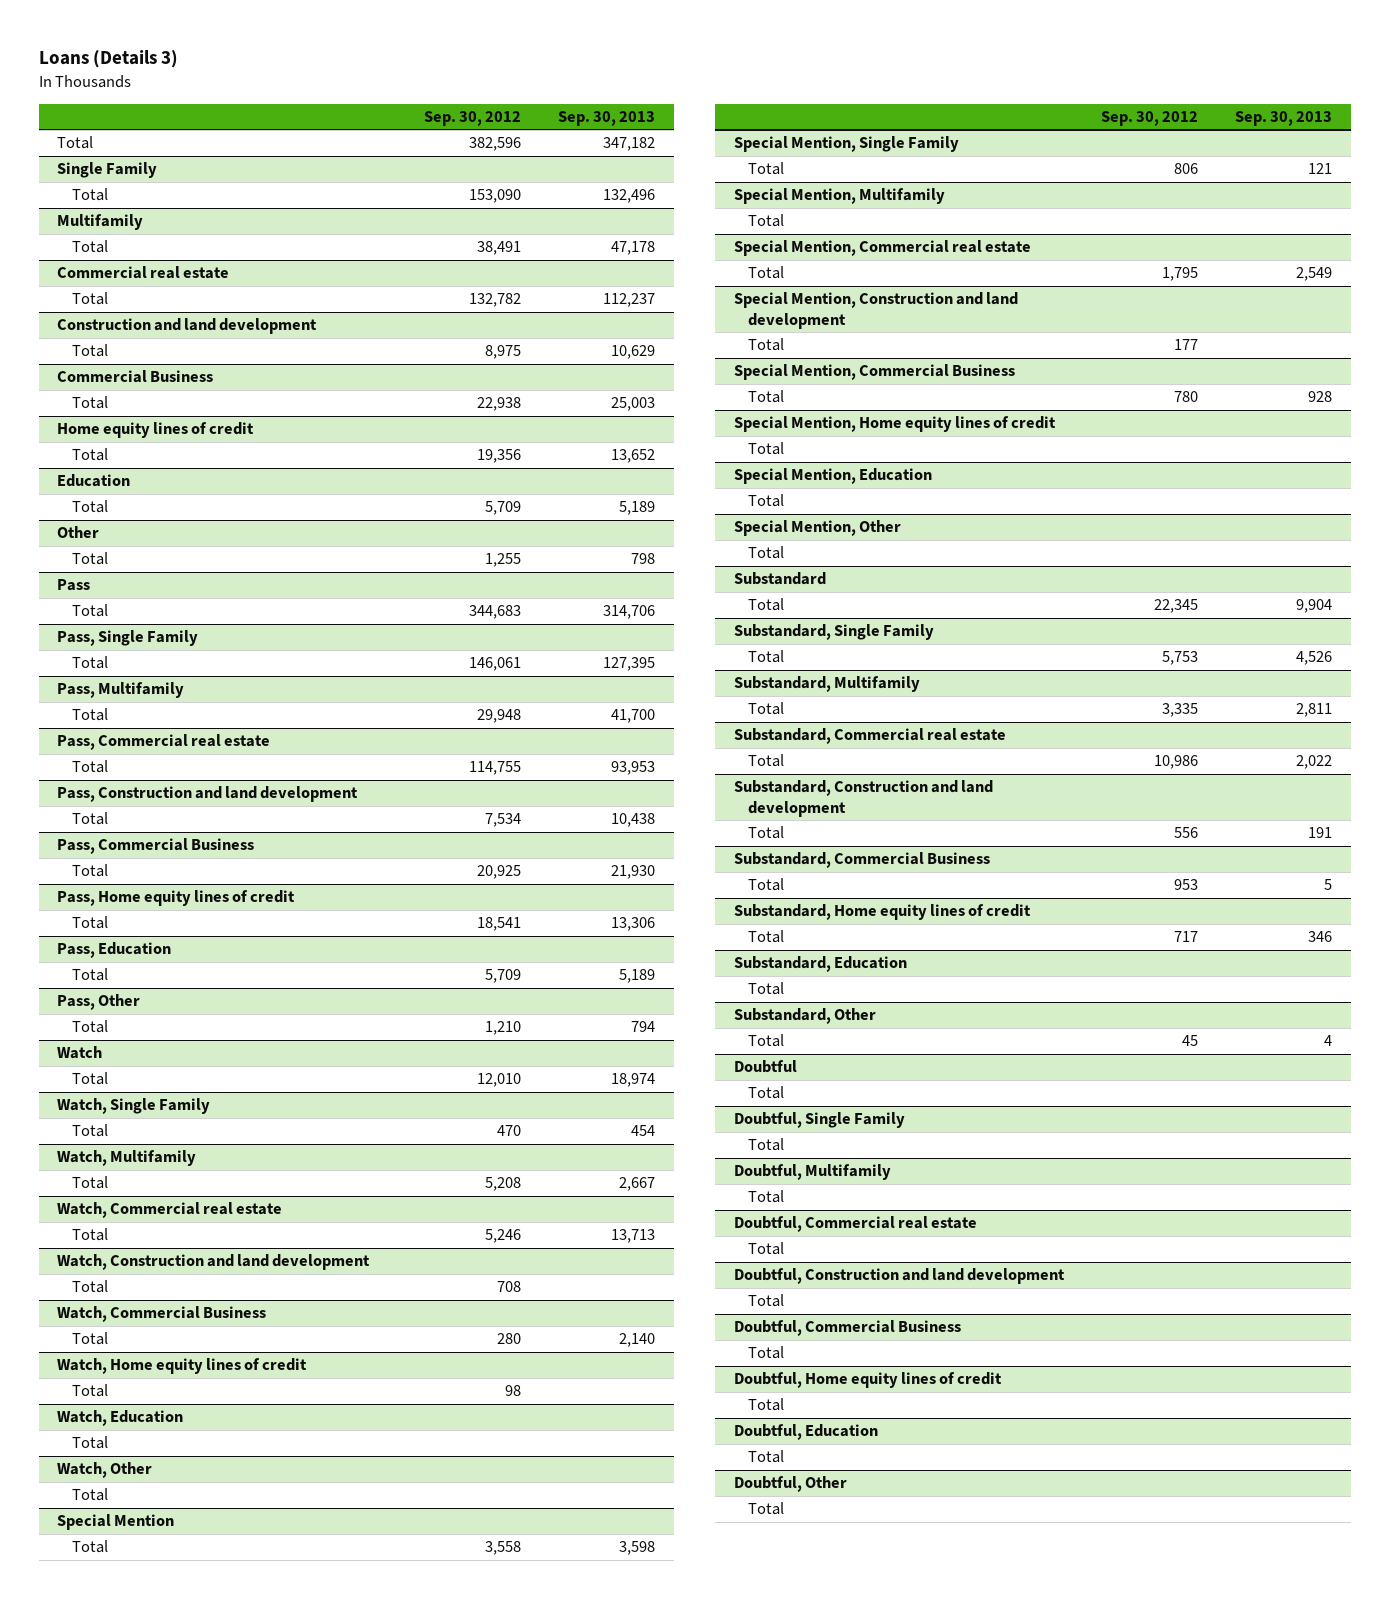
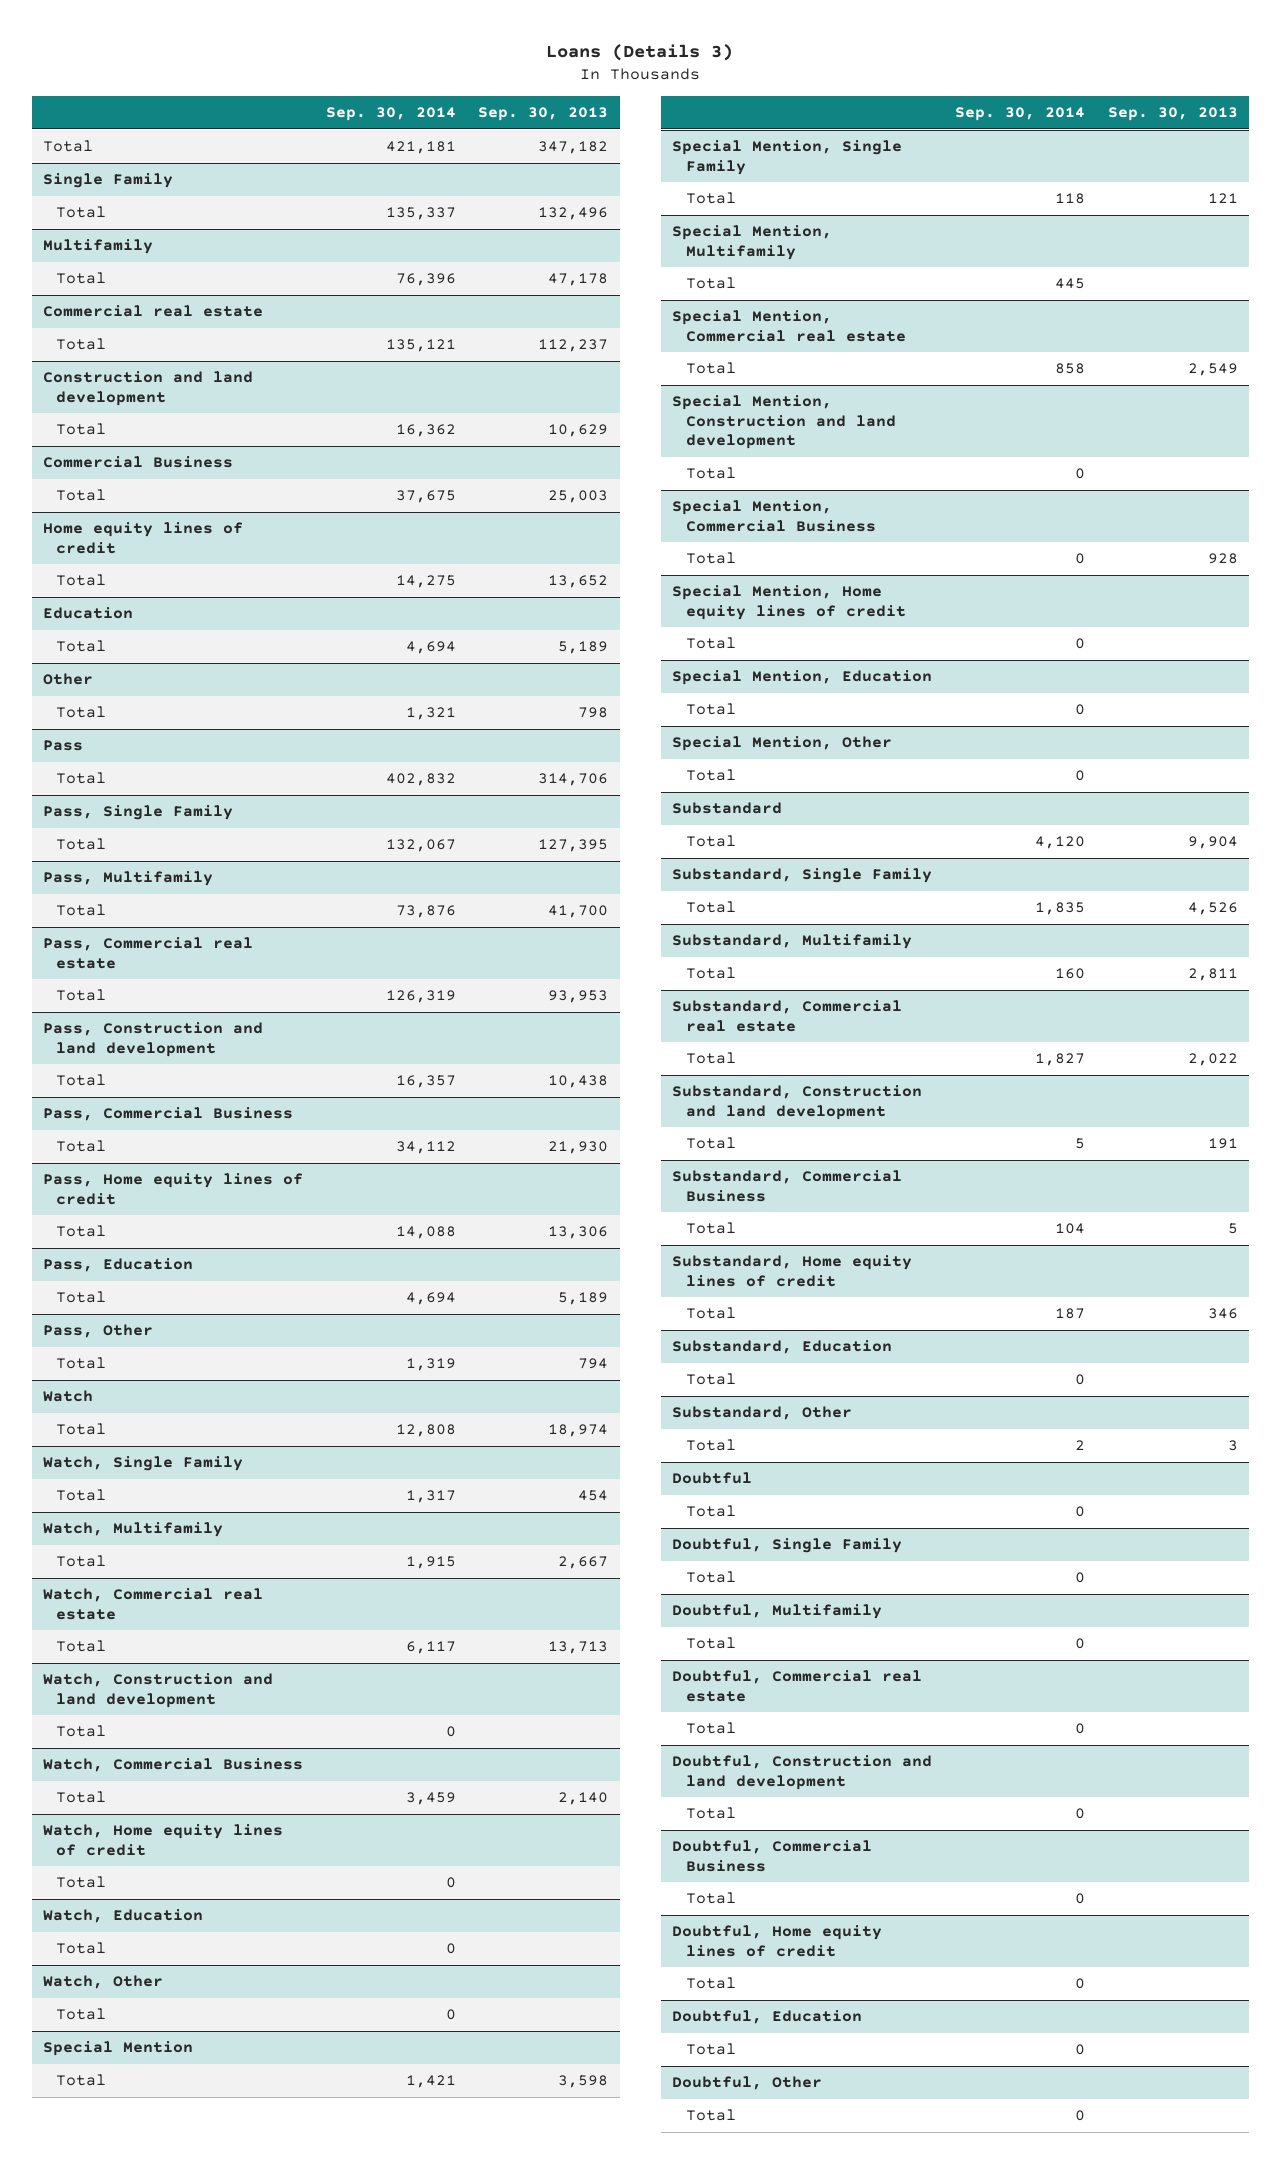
- | Sep. 30, 2012 | Sep. 30, 2013
+ | Sep. 30, 2014 | Sep. 30, 2013
@ Substandard, Other
- Total | 45 | 4
+ Total | 2 | 3

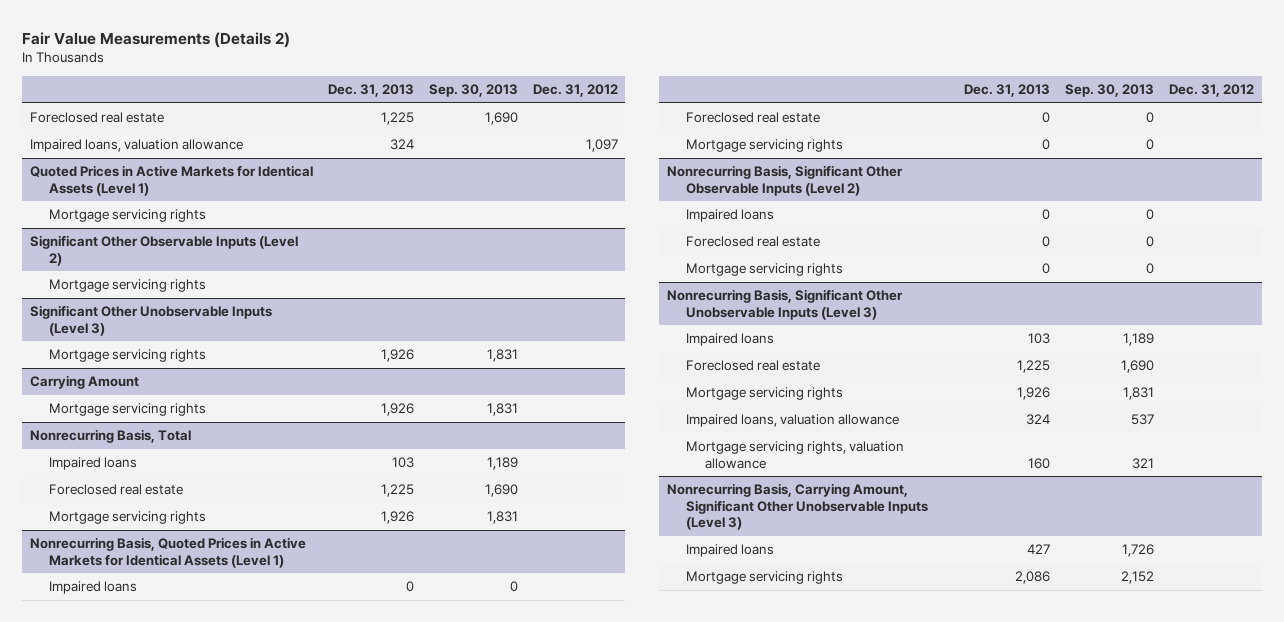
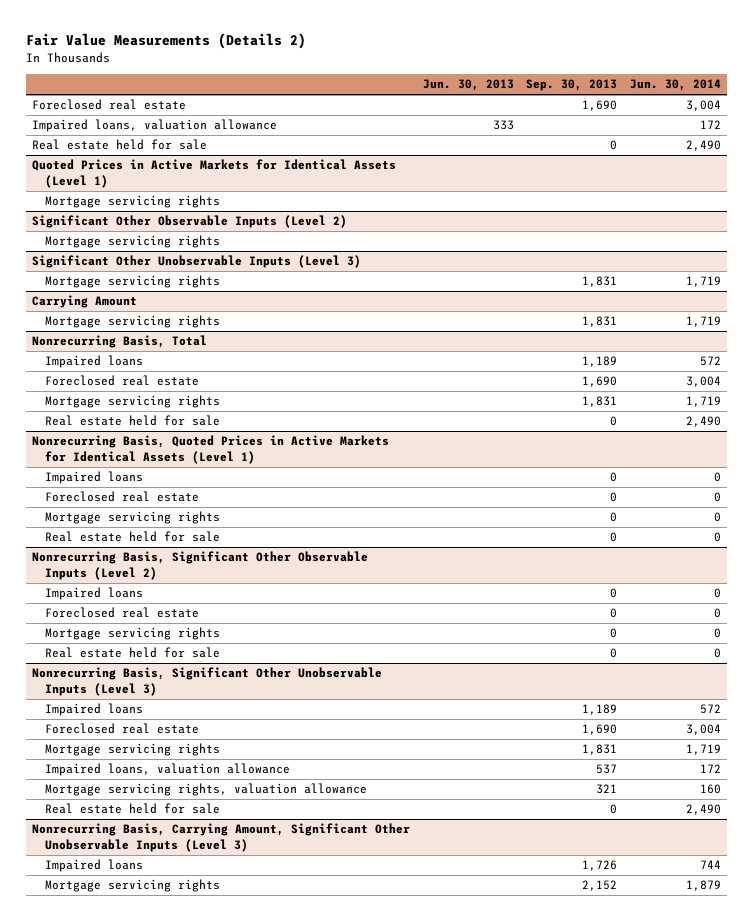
- | Dec. 31, 2013 | Sep. 30, 2013 | Dec. 31, 2012
+ | Jun. 30, 2013 | Sep. 30, 2013 | Jun. 30, 2014
+ Real estate held for sale | | 0 | 2,490
@ Nonrecurring Basis, Total
+ Real estate held for sale | | 0 | 2,490
@ Nonrecurring Basis, Quoted Prices in Active Markets for Identical Assets (Level 1)
+ Real estate held for sale | | 0 | 0
@ Nonrecurring Basis, Significant Other Observable Inputs (Level 2)
+ Real estate held for sale | | 0 | 0
@ Nonrecurring Basis, Significant Other Unobservable Inputs (Level 3)
+ Real estate held for sale | | 0 | 2,490

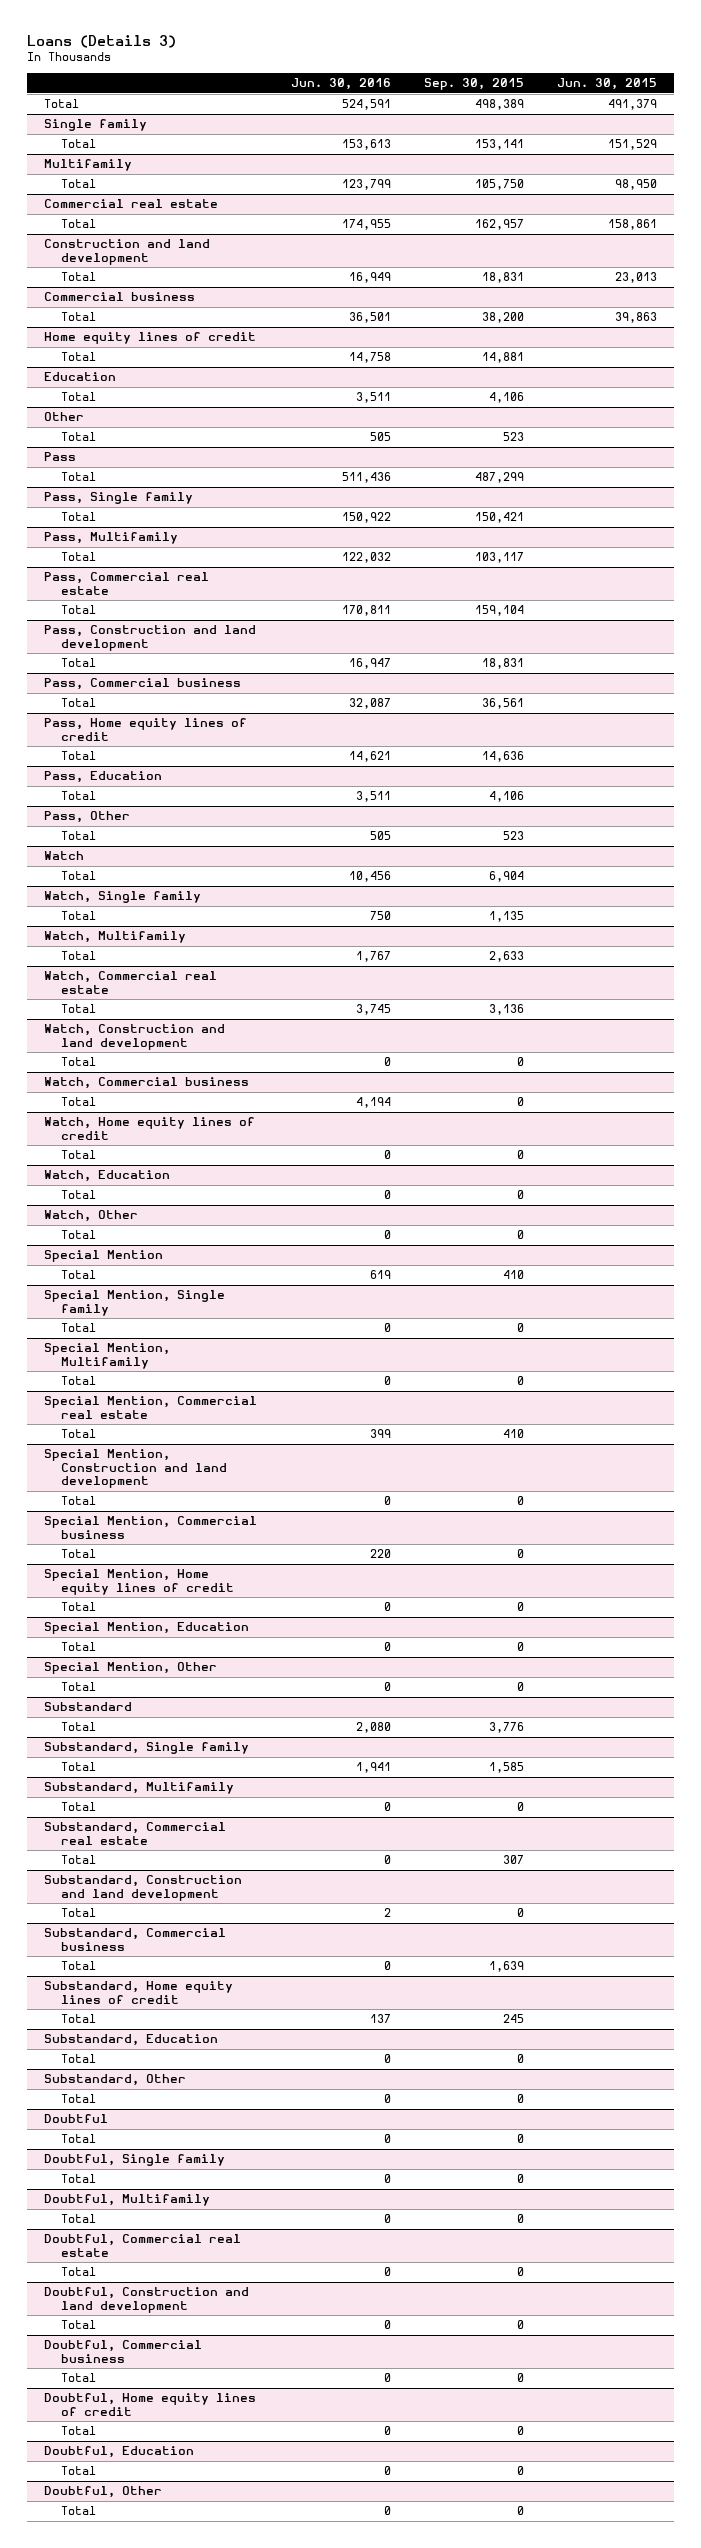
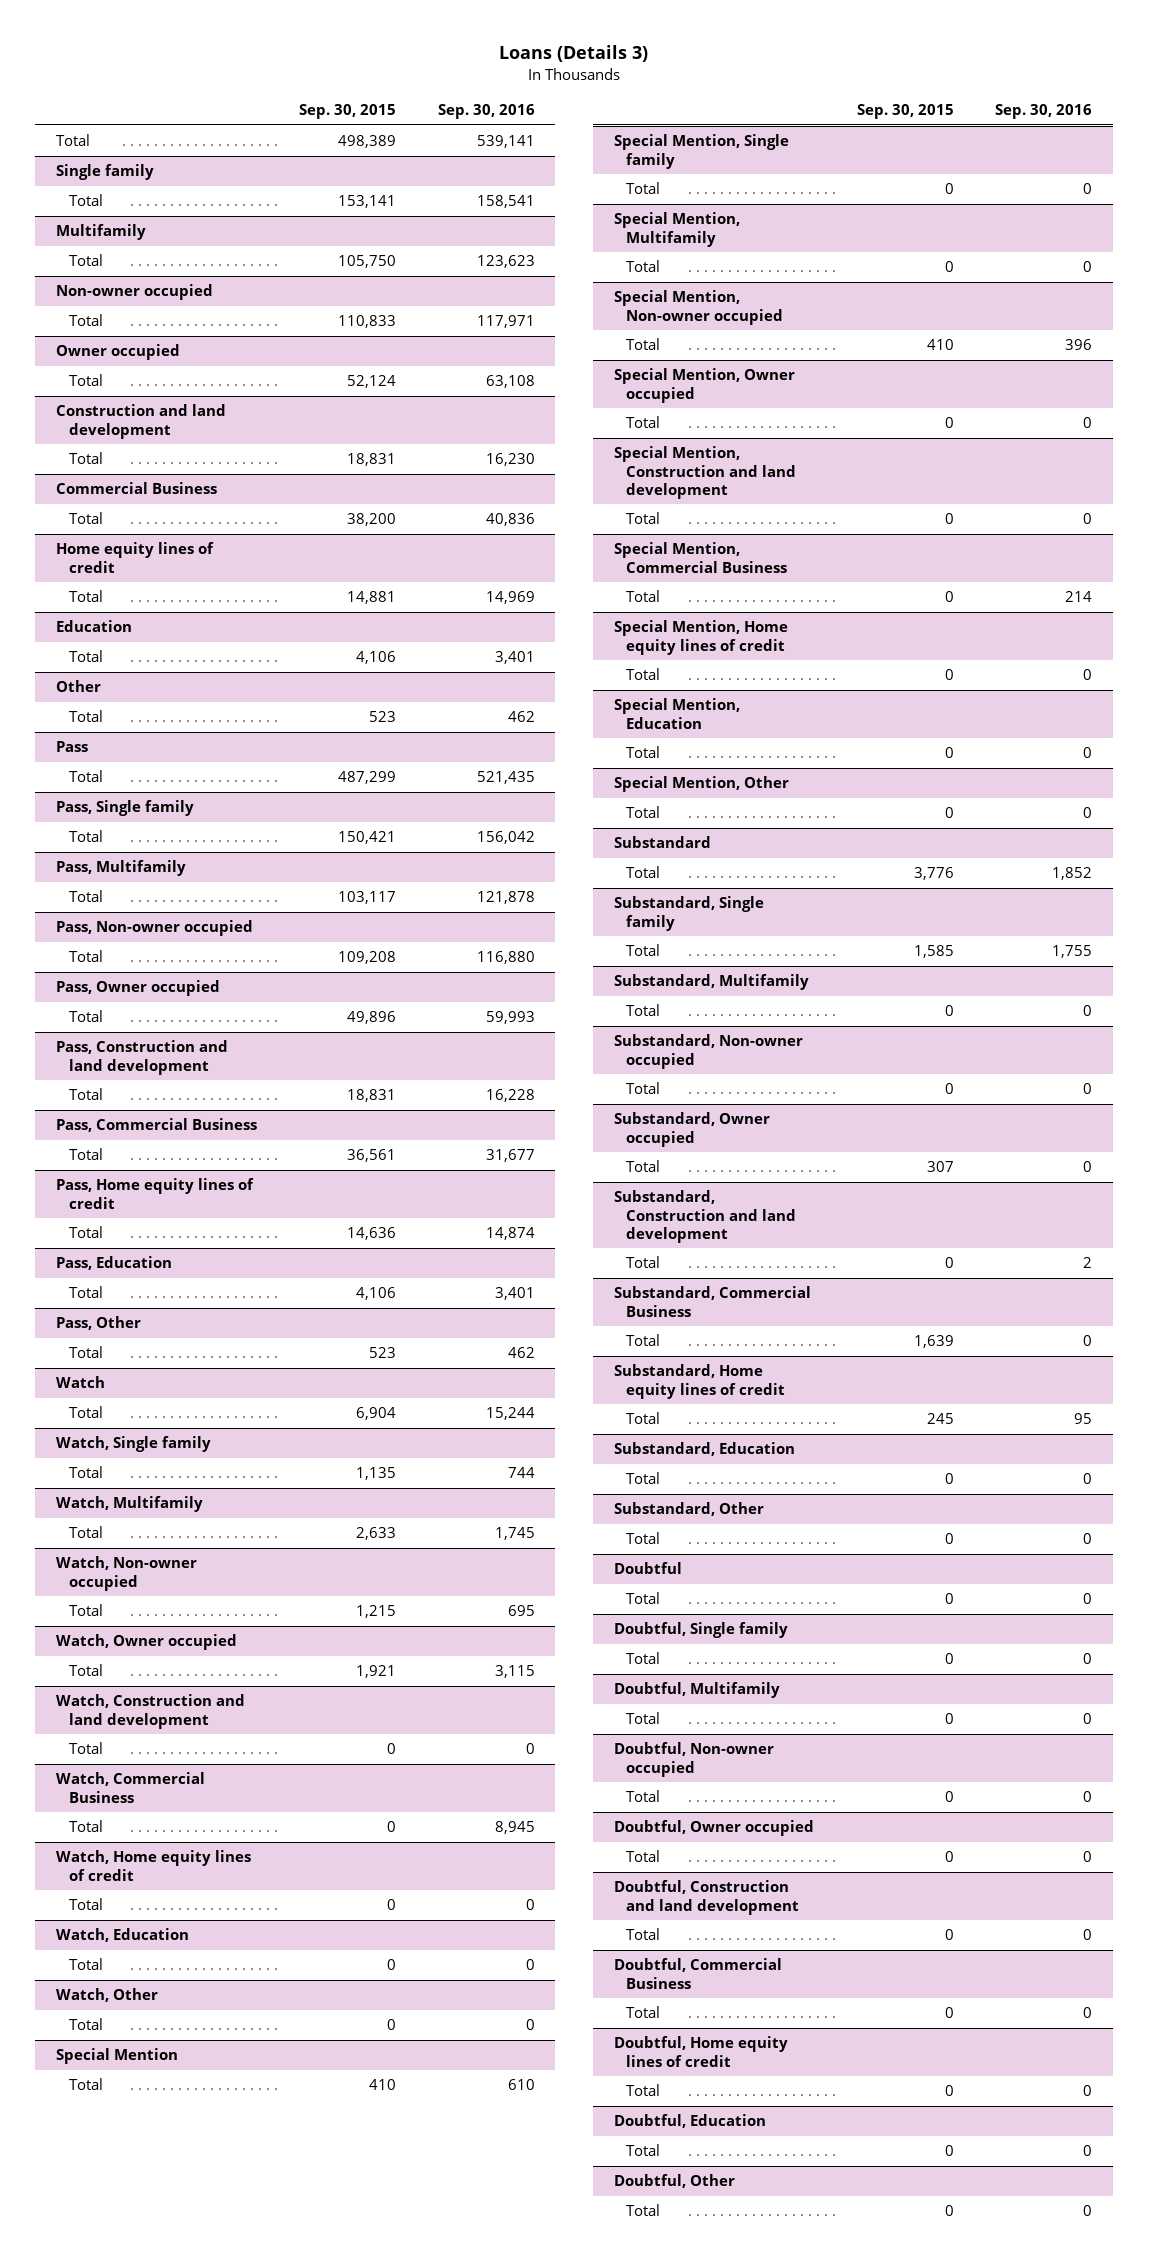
- | Jun. 30, 2016 | Sep. 30, 2015 | Jun. 30, 2015
+ | Sep. 30, 2015 | Sep. 30, 2016
- Commercial real estate
- Total | 174,955 | 162,957 | 158,861
+ Non-owner occupied
+ Total | 110,833 | 117,971
+ Owner occupied
+ Total | 52,124 | 63,108
- Commercial business
+ Commercial Business
- Pass, Commercial real estate
- Total | 170,811 | 159,104 |
+ Pass, Non-owner occupied
+ Total | 109,208 | 116,880
+ Pass, Owner occupied
+ Total | 49,896 | 59,993
- Pass, Commercial business
+ Pass, Commercial Business
- Watch, Commercial real estate
- Total | 3,745 | 3,136 |
+ Watch, Non-owner occupied
+ Total | 1,215 | 695
+ Watch, Owner occupied
+ Total | 1,921 | 3,115
- Watch, Commercial business
+ Watch, Commercial Business
- Special Mention, Commercial real estate
+ Special Mention, Non-owner occupied
+ Special Mention, Owner occupied
+ Total | 0 | 0
- Special Mention, Commercial business
+ Special Mention, Commercial Business
- Substandard, Commercial real estate
+ Substandard, Non-owner occupied
+ Total | 0 | 0
+ Substandard, Owner occupied
- Substandard, Commercial business
+ Substandard, Commercial Business
- Doubtful, Commercial real estate
+ Doubtful, Non-owner occupied
+ Doubtful, Owner occupied
+ Total | 0 | 0
- Doubtful, Commercial business
+ Doubtful, Commercial Business

